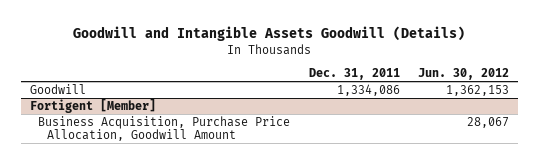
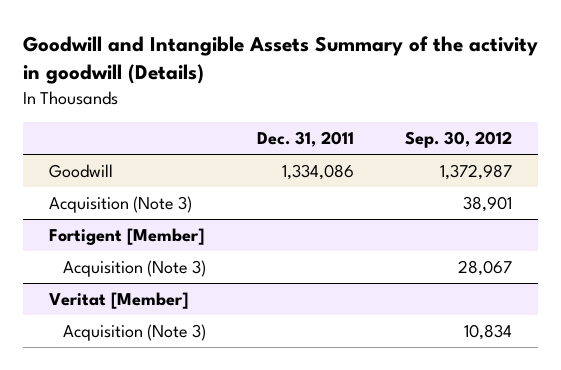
- Goodwill and Intangible Assets Goodwill (Details)
+ Goodwill and Intangible Assets Summary of the activity in goodwill (Details)
- | Dec. 31, 2011 | Jun. 30, 2012
+ | Dec. 31, 2011 | Sep. 30, 2012
+ Acquisition (Note 3) | | 38,901
@ Fortigent [Member]
- Business Acquisition, Purchase Price Allocation, Goodwill Amount | | 28,067
+ Acquisition (Note 3) | | 28,067
+ Veritat [Member]
+ Acquisition (Note 3) | | 10,834

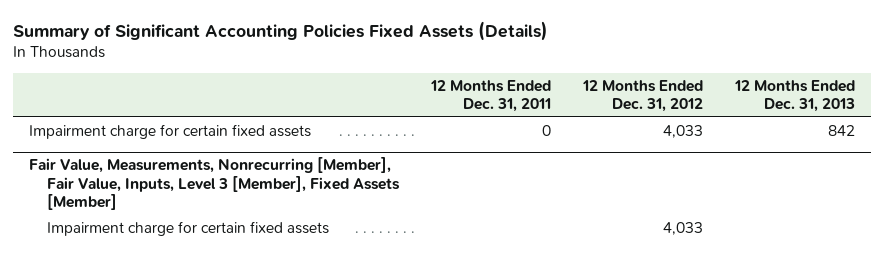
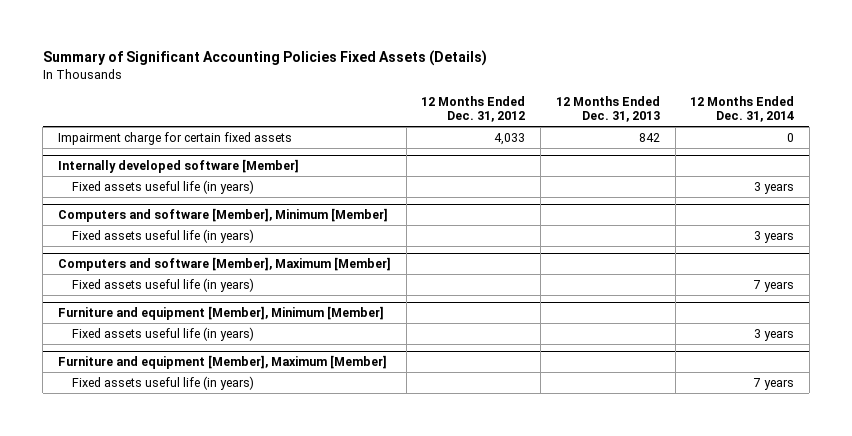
- | 12 Months Ended Dec. 31, 2011 | 12 Months Ended Dec. 31, 2012 | 12 Months Ended Dec. 31, 2013
+ | 12 Months Ended Dec. 31, 2012 | 12 Months Ended Dec. 31, 2013 | 12 Months Ended Dec. 31, 2014
- Fair Value, Measurements, Nonrecurring [Member], Fair Value, Inputs, Level 3 [Member], Fixed Assets [Member]
- Impairment charge for certain fixed assets | | 4,033 |
+ Internally developed software [Member]
+ Fixed assets useful life (in years) | | | 3 years
+ Computers and software [Member], Minimum [Member]
+ Fixed assets useful life (in years) | | | 3 years
+ Computers and software [Member], Maximum [Member]
+ Fixed assets useful life (in years) | | | 7 years
+ Furniture and equipment [Member], Minimum [Member]
+ Fixed assets useful life (in years) | | | 3 years
+ Furniture and equipment [Member], Maximum [Member]
+ Fixed assets useful life (in years) | | | 7 years

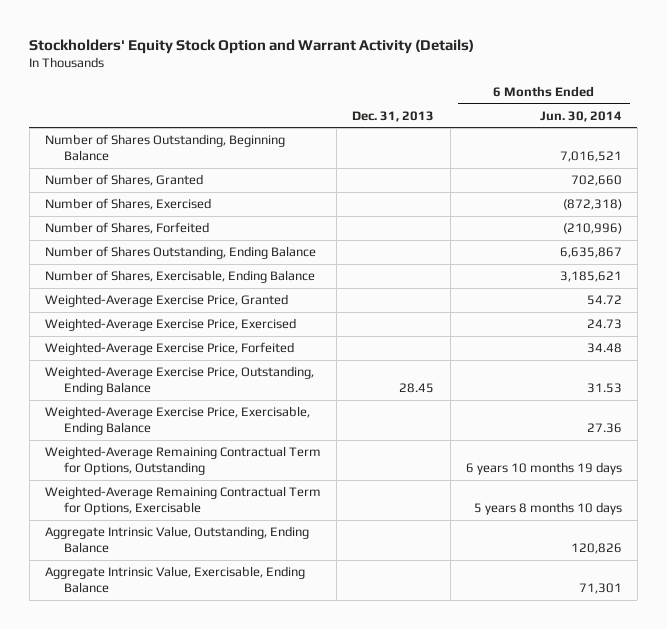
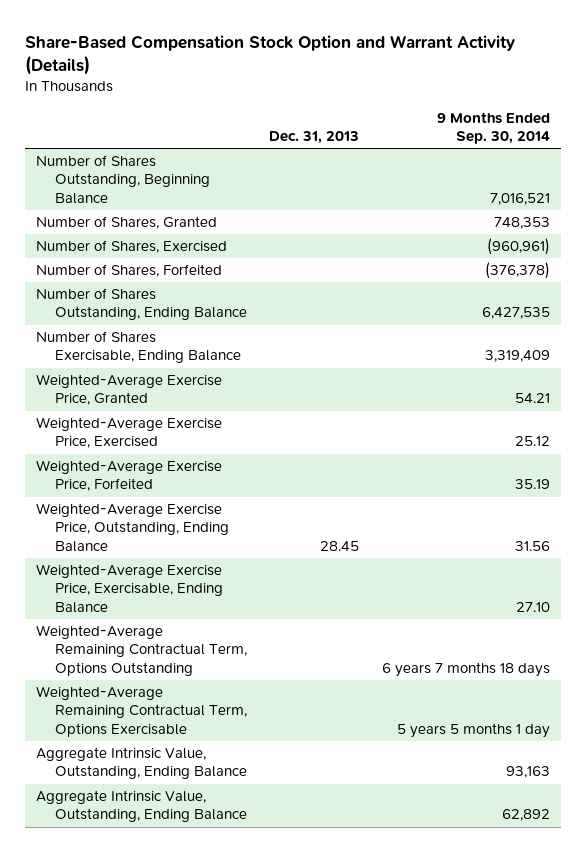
- Stockholders' Equity Stock Option and Warrant Activity (Details)
+ Share-Based Compensation Stock Option and Warrant Activity (Details)
- | Dec. 31, 2013 | 6 Months Ended Jun. 30, 2014
+ | Dec. 31, 2013 | 9 Months Ended Sep. 30, 2014
- Number of Shares, Exercisable, Ending Balance | | 3,185,621
+ Number of Shares Exercisable, Ending Balance | | 3,319,409
- Weighted-Average Remaining Contractual Term for Options, Outstanding | | 6 years 10 months 19 days
- Weighted-Average Remaining Contractual Term for Options, Exercisable | | 5 years 8 months 10 days
+ Weighted-Average Remaining Contractual Term, Options Outstanding | | 6 years 7 months 18 days
+ Weighted-Average Remaining Contractual Term, Options Exercisable | | 5 years 5 months 1 day
- Aggregate Intrinsic Value, Exercisable, Ending Balance | | 71,301
+ Aggregate Intrinsic Value, Outstanding, Ending Balance | | 62,892

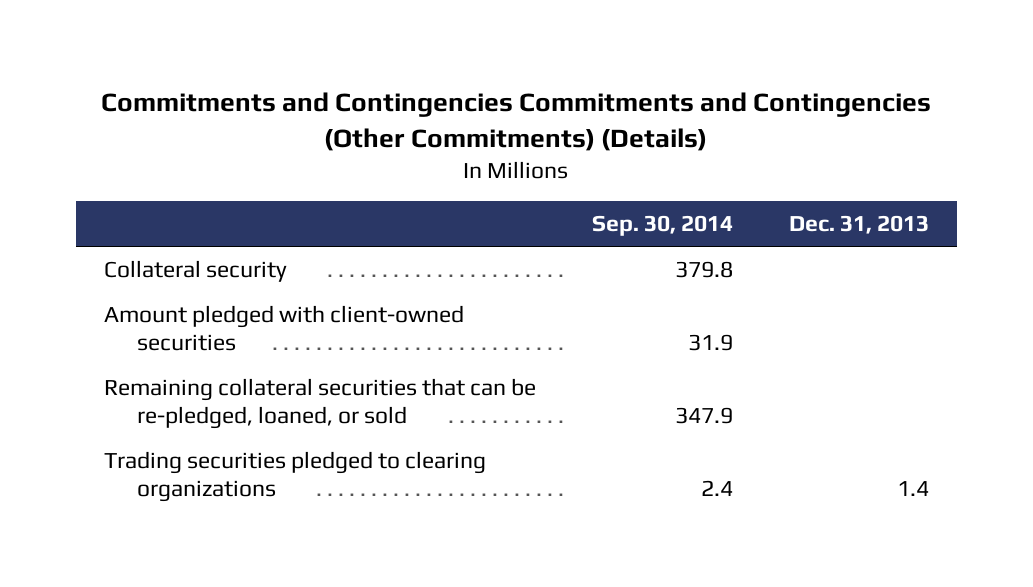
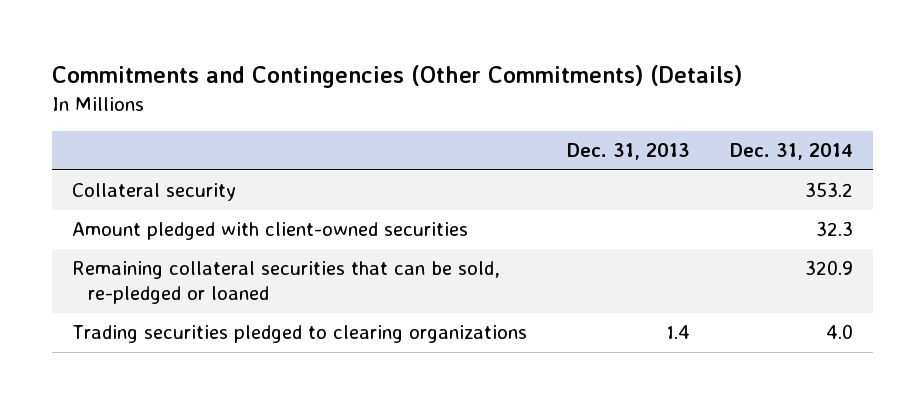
- Commitments and Contingencies Commitments and Contingencies (Other Commitments) (Details)
+ Commitments and Contingencies (Other Commitments) (Details)
- | Sep. 30, 2014 | Dec. 31, 2013
+ | Dec. 31, 2013 | Dec. 31, 2014
- Remaining collateral securities that can be re-pledged, loaned, or sold | 347.9 |
+ Remaining collateral securities that can be sold, re-pledged or loaned | | 320.9

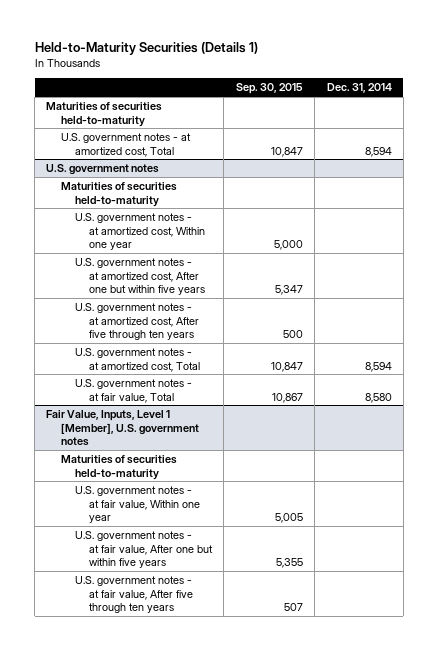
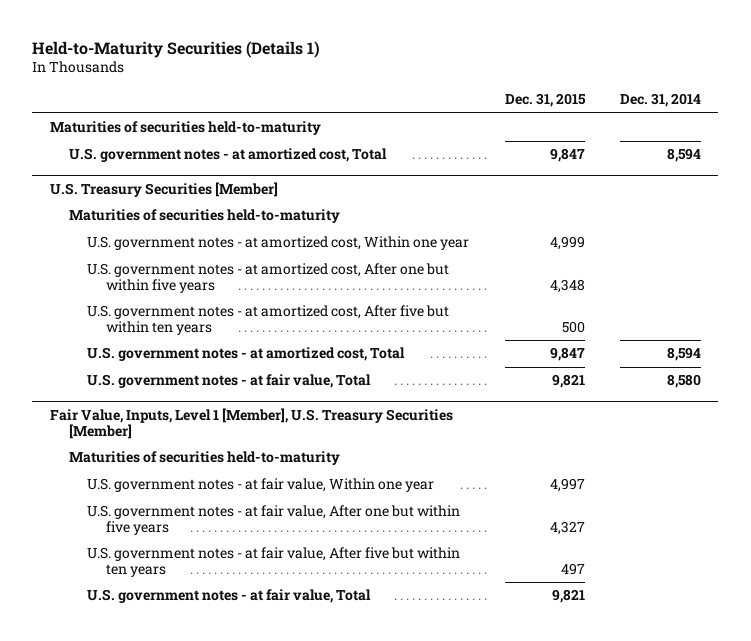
- | Sep. 30, 2015 | Dec. 31, 2014
+ | Dec. 31, 2015 | Dec. 31, 2014
- U.S. government notes
+ U.S. Treasury Securities [Member]
- U.S. government notes - at amortized cost, After five through ten years | 500 |
+ U.S. government notes - at amortized cost, After five but within ten years | 500 |
- Fair Value, Inputs, Level 1 [Member], U.S. government notes
+ Fair Value, Inputs, Level 1 [Member], U.S. Treasury Securities [Member]
- U.S. government notes - at fair value, After five through ten years | 507 |
+ U.S. government notes - at fair value, After five but within ten years | 497 |
+ U.S. government notes - at fair value, Total | 9,821 |

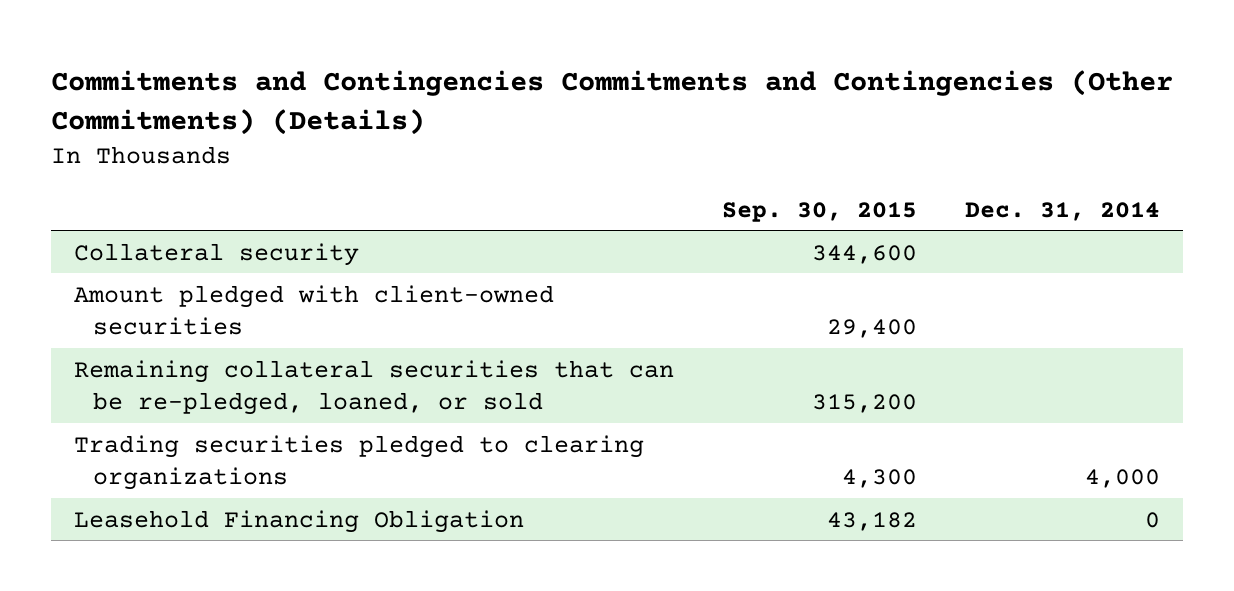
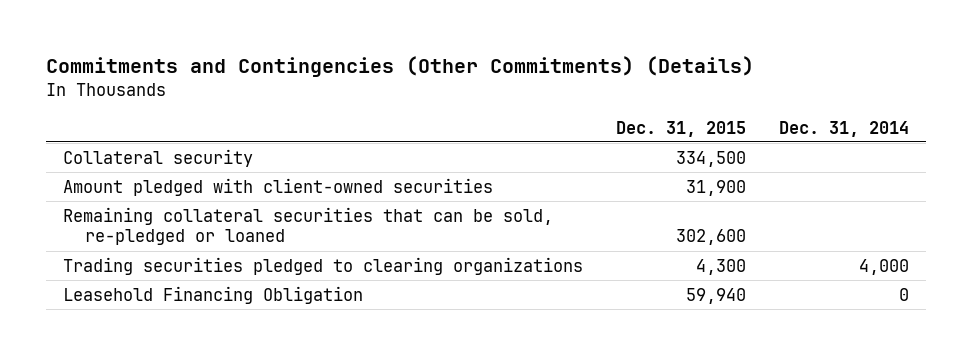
- Commitments and Contingencies Commitments and Contingencies (Other Commitments) (Details)
+ Commitments and Contingencies (Other Commitments) (Details)
- | Sep. 30, 2015 | Dec. 31, 2014
+ | Dec. 31, 2015 | Dec. 31, 2014
- Remaining collateral securities that can be re-pledged, loaned, or sold | 315,200 |
+ Remaining collateral securities that can be sold, re-pledged or loaned | 302,600 |

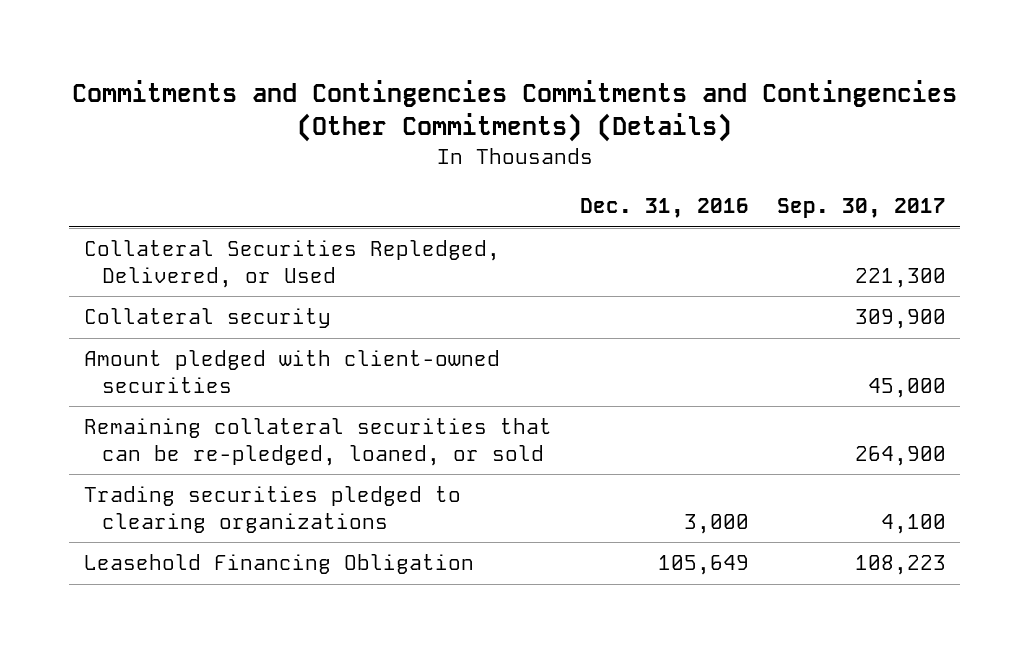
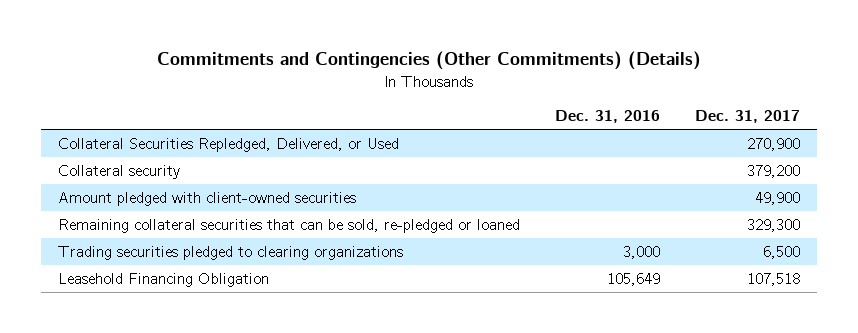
- Commitments and Contingencies Commitments and Contingencies (Other Commitments) (Details)
+ Commitments and Contingencies (Other Commitments) (Details)
- | Dec. 31, 2016 | Sep. 30, 2017
+ | Dec. 31, 2016 | Dec. 31, 2017
- Remaining collateral securities that can be re-pledged, loaned, or sold | | 264,900
+ Remaining collateral securities that can be sold, re-pledged or loaned | | 329,300

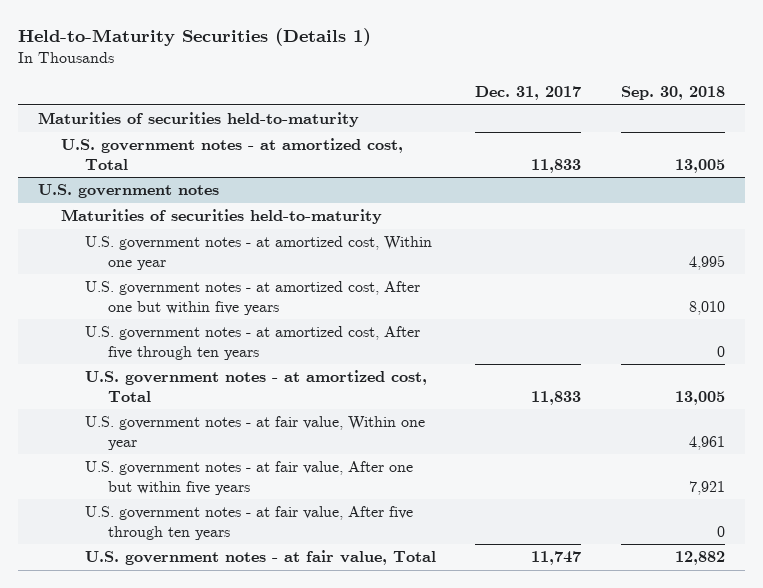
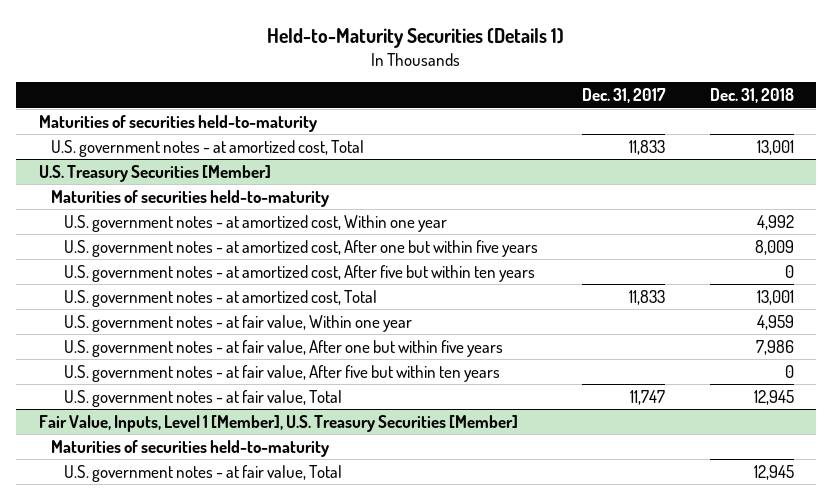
- | Dec. 31, 2017 | Sep. 30, 2018
+ | Dec. 31, 2017 | Dec. 31, 2018
- U.S. government notes
+ U.S. Treasury Securities [Member]
- U.S. government notes - at amortized cost, After five through ten years | | 0
+ U.S. government notes - at amortized cost, After five but within ten years | | 0
- U.S. government notes - at fair value, After five through ten years | | 0
+ U.S. government notes - at fair value, After five but within ten years | | 0
+ Fair Value, Inputs, Level 1 [Member], U.S. Treasury Securities [Member]
+ Maturities of securities held-to-maturity
+ U.S. government notes - at fair value, Total | | 12,945

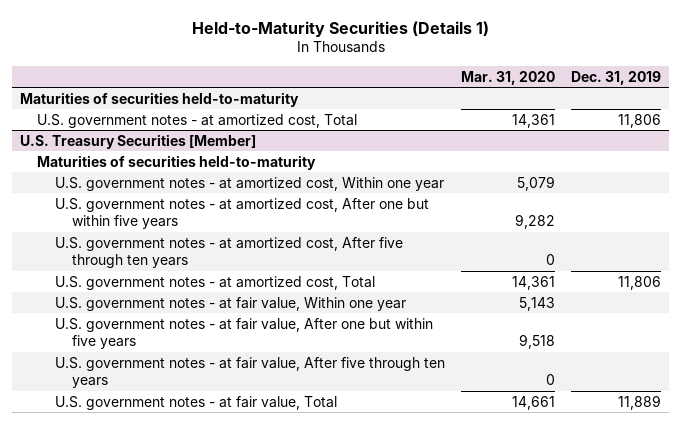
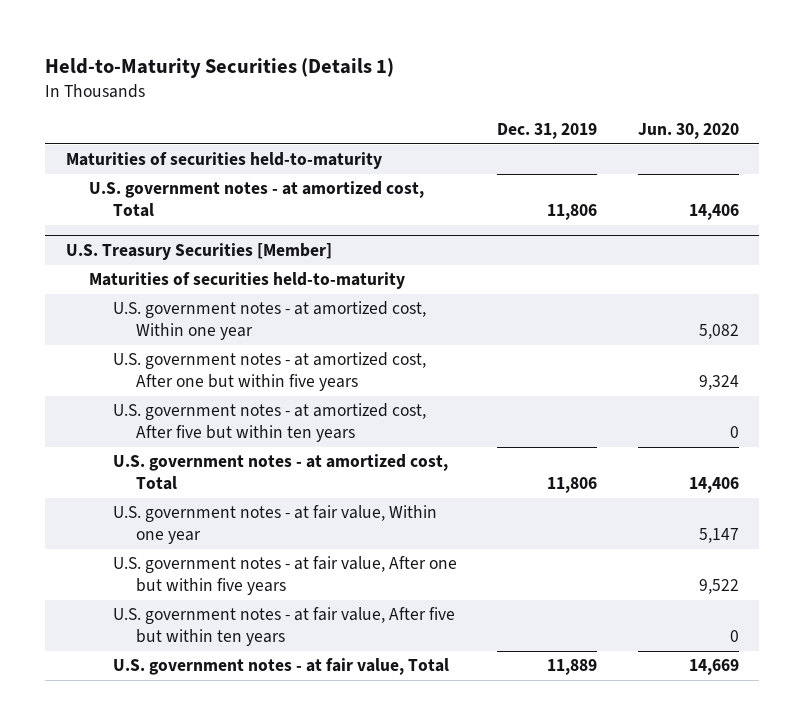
- | Mar. 31, 2020 | Dec. 31, 2019
+ | Dec. 31, 2019 | Jun. 30, 2020
@ U.S. Treasury Securities [Member]
- U.S. government notes - at amortized cost, After five through ten years | 0 |
+ U.S. government notes - at amortized cost, After five but within ten years | | 0
- U.S. government notes - at fair value, After five through ten years | 0 |
+ U.S. government notes - at fair value, After five but within ten years | | 0

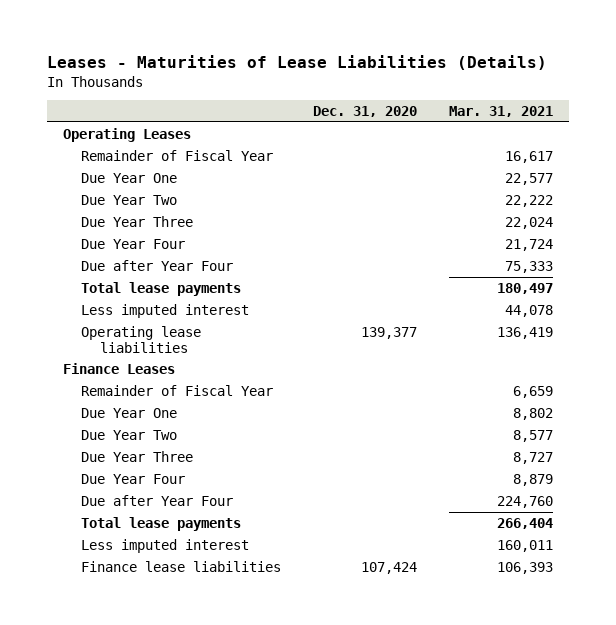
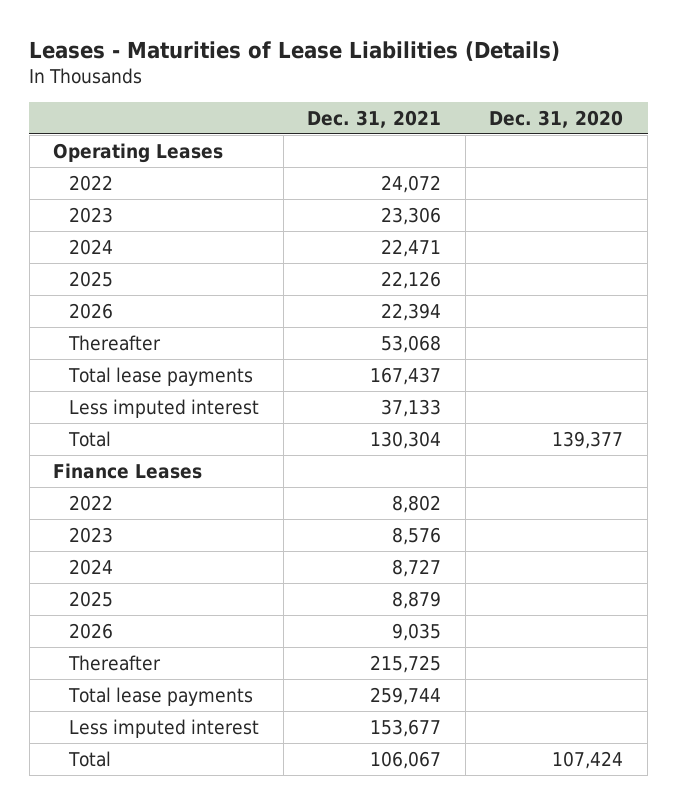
- | Dec. 31, 2020 | Mar. 31, 2021
+ | Dec. 31, 2021 | Dec. 31, 2020
- Remainder of Fiscal Year | | 16,617
- Due Year One | | 22,577
- Due Year Two | | 22,222
- Due Year Three | | 22,024
- Due Year Four | | 21,724
- Due after Year Four | | 75,333
+ 2022 | 24,072 |
+ 2023 | 23,306 |
+ 2024 | 22,471 |
+ 2025 | 22,126 |
+ 2026 | 22,394 |
+ Thereafter | 53,068 |
- Operating lease liabilities | 139,377 | 136,419
+ Total | 130,304 | 139,377
- Remainder of Fiscal Year | | 6,659
- Due Year One | | 8,802
- Due Year Two | | 8,577
- Due Year Three | | 8,727
- Due Year Four | | 8,879
- Due after Year Four | | 224,760
+ 2022 | 8,802 |
+ 2023 | 8,576 |
+ 2024 | 8,727 |
+ 2025 | 8,879 |
+ 2026 | 9,035 |
+ Thereafter | 215,725 |
- Finance lease liabilities | 107,424 | 106,393
+ Total | 106,067 | 107,424

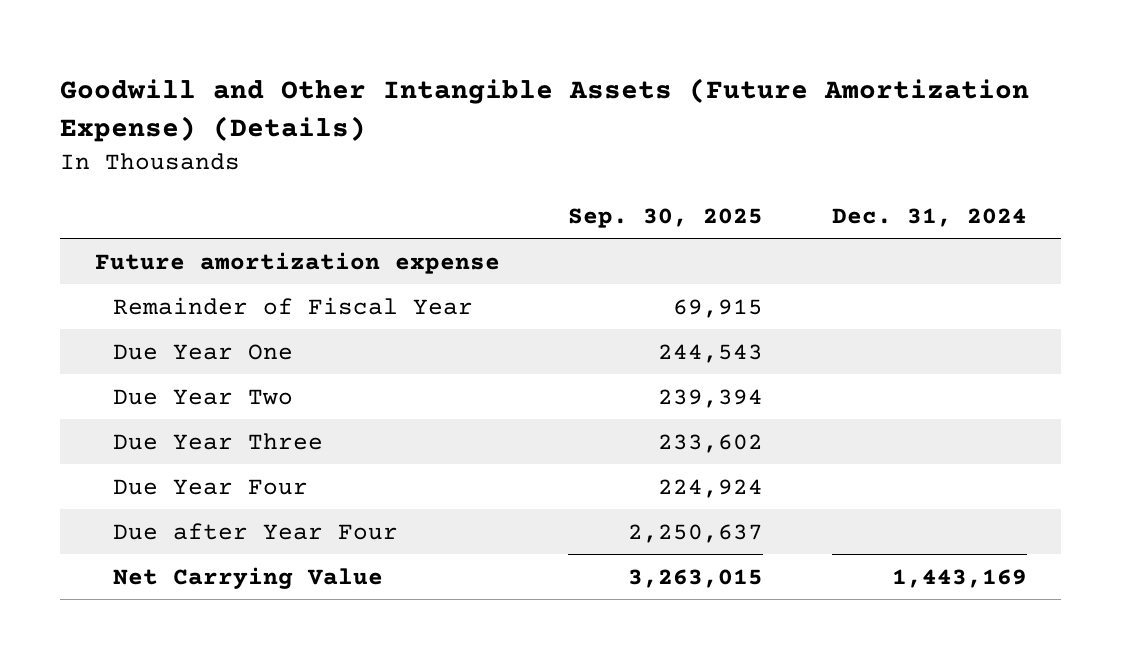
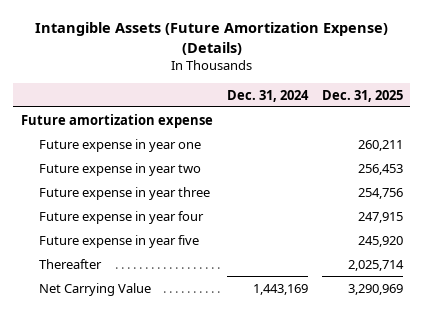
- Goodwill and Other Intangible Assets (Future Amortization Expense) (Details)
+ Intangible Assets (Future Amortization Expense) (Details)
- | Sep. 30, 2025 | Dec. 31, 2024
+ | Dec. 31, 2024 | Dec. 31, 2025
- Remainder of Fiscal Year | 69,915 |
- Due Year One | 244,543 |
- Due Year Two | 239,394 |
- Due Year Three | 233,602 |
- Due Year Four | 224,924 |
- Due after Year Four | 2,250,637 |
+ Future expense in year one | | 260,211
+ Future expense in year two | | 256,453
+ Future expense in year three | | 254,756
+ Future expense in year four | | 247,915
+ Future expense in year five | | 245,920
+ Thereafter | | 2,025,714

